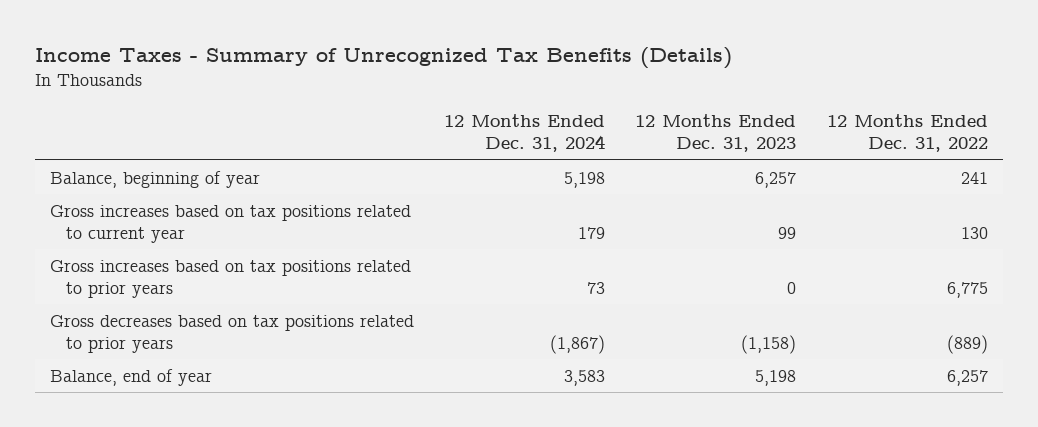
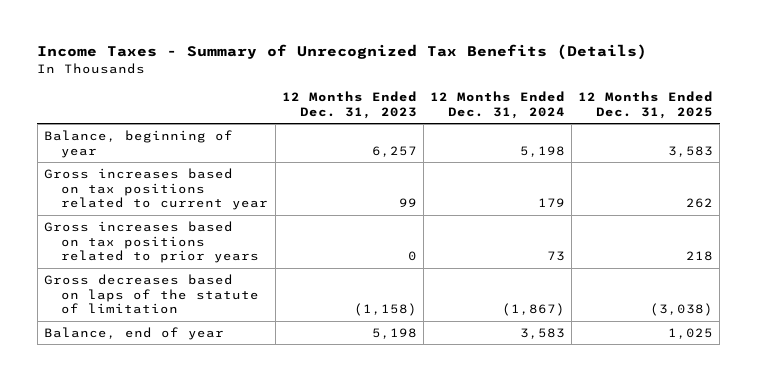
- | 12 Months Ended Dec. 31, 2024 | 12 Months Ended Dec. 31, 2023 | 12 Months Ended Dec. 31, 2022
+ | 12 Months Ended Dec. 31, 2023 | 12 Months Ended Dec. 31, 2024 | 12 Months Ended Dec. 31, 2025
- Gross decreases based on tax positions related to prior years | (1,867) | (1,158) | (889)
+ Gross decreases based on laps of the statute of limitation | (1,158) | (1,867) | (3,038)

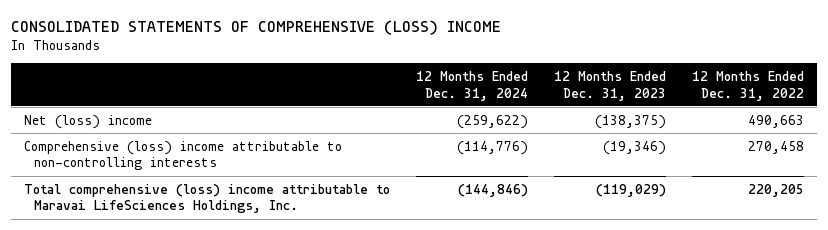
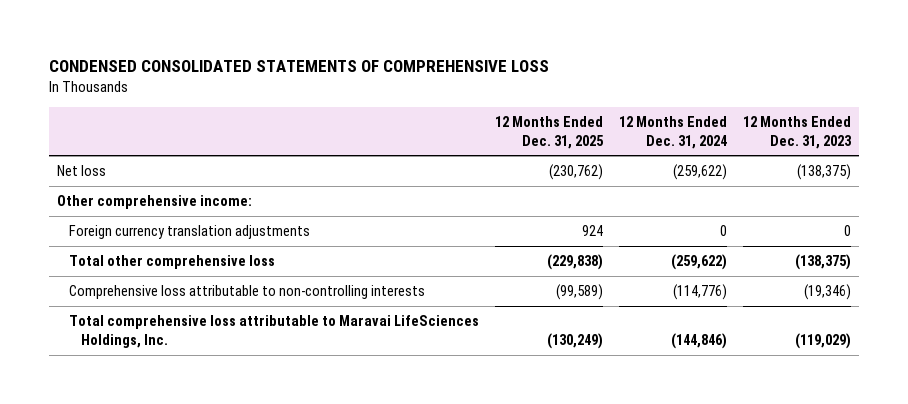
- CONSOLIDATED STATEMENTS OF COMPREHENSIVE (LOSS) INCOME
+ CONDENSED CONSOLIDATED STATEMENTS OF COMPREHENSIVE LOSS
- | 12 Months Ended Dec. 31, 2024 | 12 Months Ended Dec. 31, 2023 | 12 Months Ended Dec. 31, 2022
+ | 12 Months Ended Dec. 31, 2025 | 12 Months Ended Dec. 31, 2024 | 12 Months Ended Dec. 31, 2023
- Net (loss) income | (259,622) | (138,375) | 490,663
- Comprehensive (loss) income attributable to non-controlling interests | (114,776) | (19,346) | 270,458
- Total comprehensive (loss) income attributable to Maravai LifeSciences Holdings, Inc. | (144,846) | (119,029) | 220,205
+ Net loss | (230,762) | (259,622) | (138,375)
+ Other comprehensive income:
+ Foreign currency translation adjustments | 924 | 0 | 0
+ Total other comprehensive loss | (229,838) | (259,622) | (138,375)
+ Comprehensive loss attributable to non-controlling interests | (99,589) | (114,776) | (19,346)
+ Total comprehensive loss attributable to Maravai LifeSciences Holdings, Inc. | (130,249) | (144,846) | (119,029)

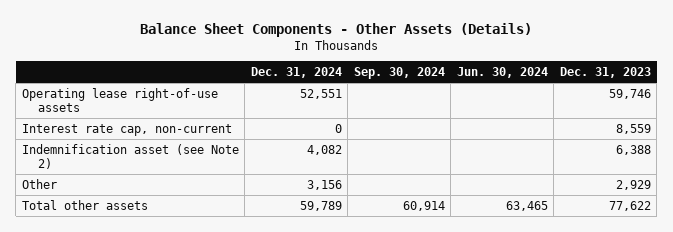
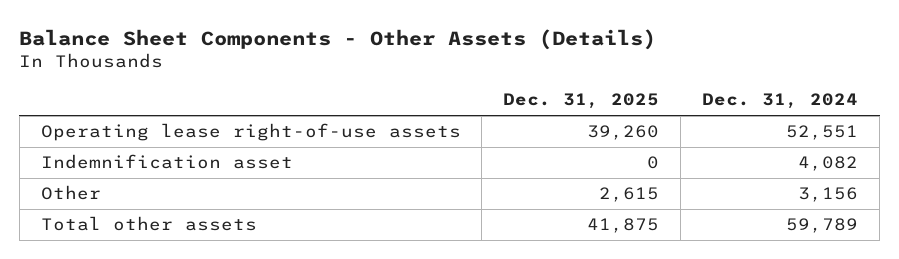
- | Dec. 31, 2024 | Sep. 30, 2024 | Jun. 30, 2024 | Dec. 31, 2023
+ | Dec. 31, 2025 | Dec. 31, 2024
- Interest rate cap, non-current | 0 | | | 8,559
- Indemnification asset (see Note 2) | 4,082 | | | 6,388
+ Indemnification asset | 0 | 4,082

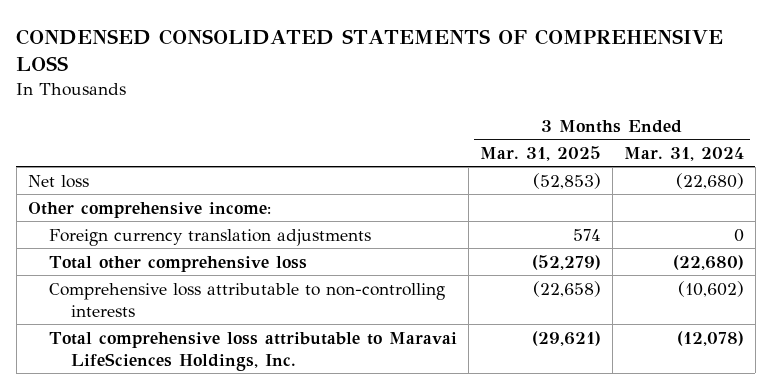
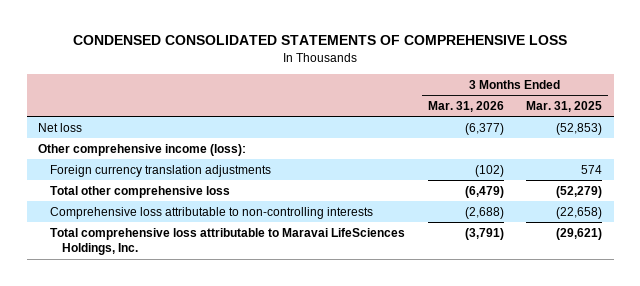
- | 3 Months Ended Mar. 31, 2025 | 3 Months Ended Mar. 31, 2024
+ | 3 Months Ended Mar. 31, 2026 | 3 Months Ended Mar. 31, 2025
- Other comprehensive income:
+ Other comprehensive income (loss):

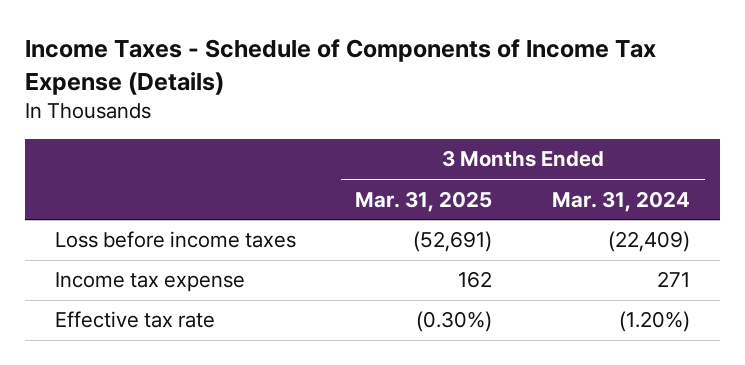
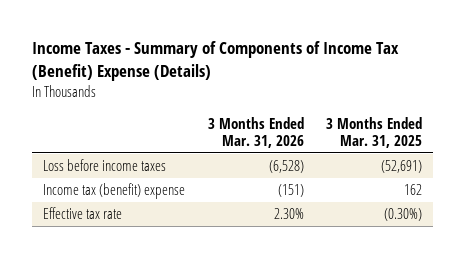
- Income Taxes - Schedule of Components of Income Tax Expense (Details)
+ Income Taxes - Summary of Components of Income Tax (Benefit) Expense (Details)
- | 3 Months Ended Mar. 31, 2025 | 3 Months Ended Mar. 31, 2024
+ | 3 Months Ended Mar. 31, 2026 | 3 Months Ended Mar. 31, 2025
- Income tax expense | 162 | 271
+ Income tax (benefit) expense | (151) | 162

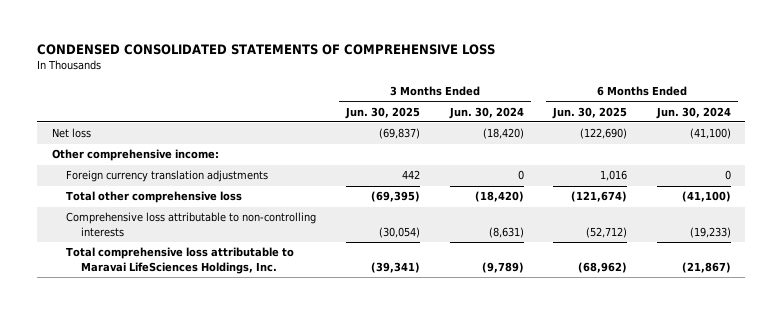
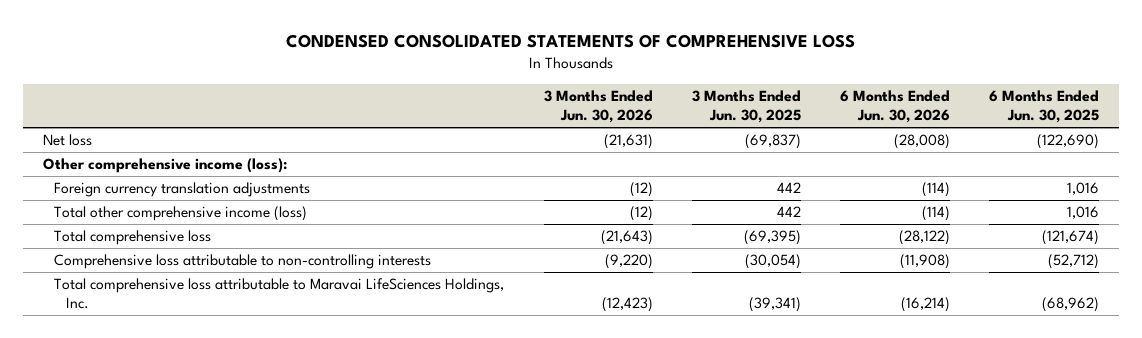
- | 3 Months Ended Jun. 30, 2025 | 3 Months Ended Jun. 30, 2024 | 6 Months Ended Jun. 30, 2025 | 6 Months Ended Jun. 30, 2024
+ | 3 Months Ended Jun. 30, 2026 | 3 Months Ended Jun. 30, 2025 | 6 Months Ended Jun. 30, 2026 | 6 Months Ended Jun. 30, 2025
- Other comprehensive income:
+ Other comprehensive income (loss):
- Total other comprehensive loss | (69,395) | (18,420) | (121,674) | (41,100)
+ Total other comprehensive income (loss) | (12) | 442 | (114) | 1,016
+ Total comprehensive loss | (21,643) | (69,395) | (28,122) | (121,674)

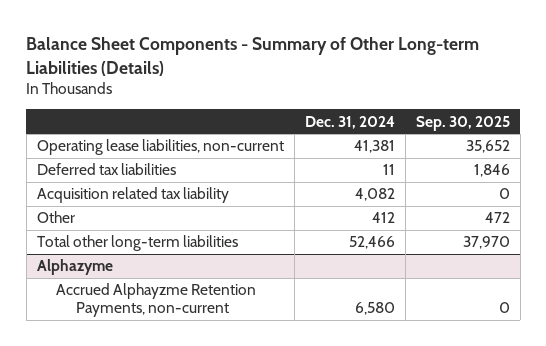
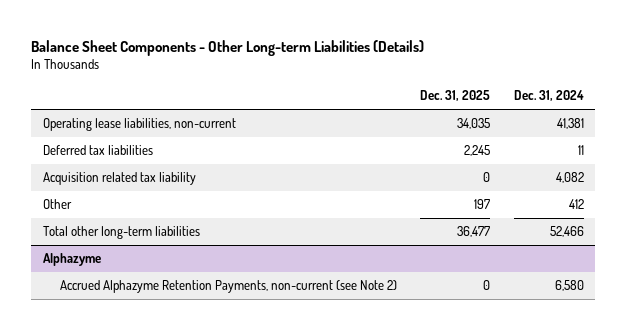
- Balance Sheet Components - Summary of Other Long-term Liabilities (Details)
+ Balance Sheet Components - Other Long-term Liabilities (Details)
- | Dec. 31, 2024 | Sep. 30, 2025
+ | Dec. 31, 2025 | Dec. 31, 2024
@ Alphazyme
- Accrued Alphayzme Retention Payments, non-current | 6,580 | 0
+ Accrued Alphazyme Retention Payments, non-current (see Note 2) | 0 | 6,580

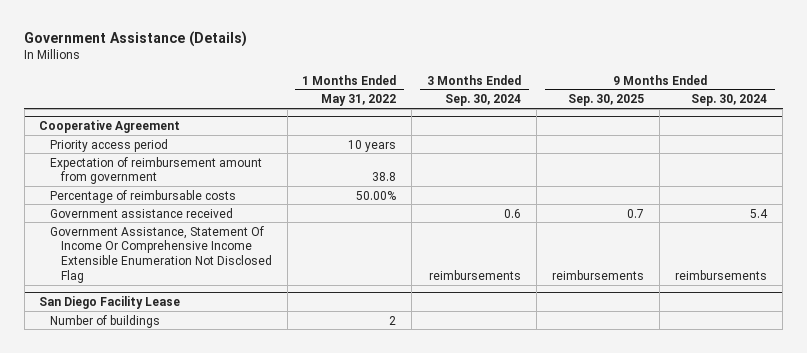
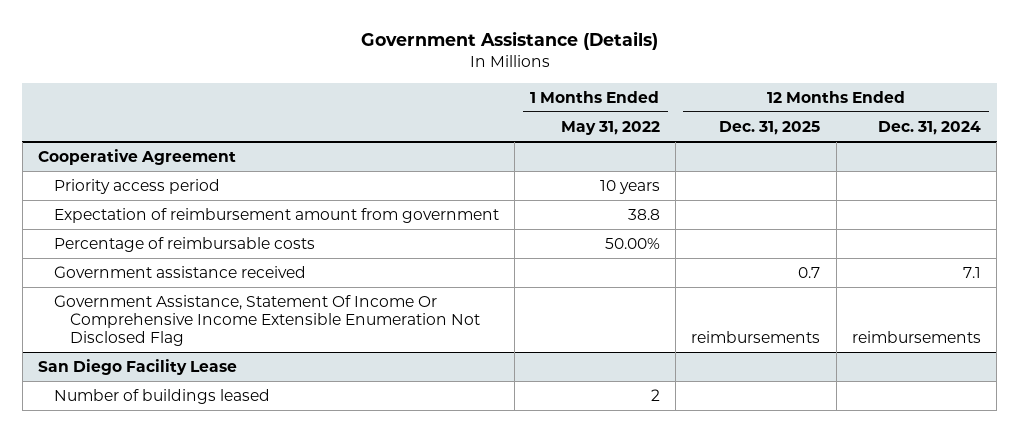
- | 1 Months Ended May 31, 2022 | 3 Months Ended Sep. 30, 2024 | 9 Months Ended Sep. 30, 2025 | 9 Months Ended Sep. 30, 2024
+ | 1 Months Ended May 31, 2022 | 12 Months Ended Dec. 31, 2025 | 12 Months Ended Dec. 31, 2024
@ San Diego Facility Lease
- Number of buildings | 2 | | |
+ Number of buildings leased | 2 | |

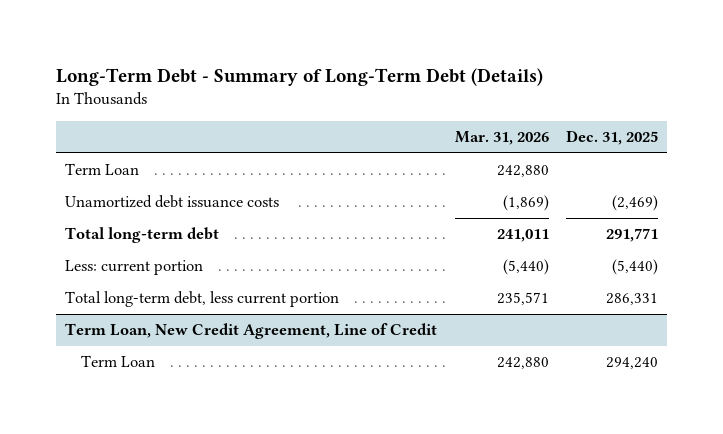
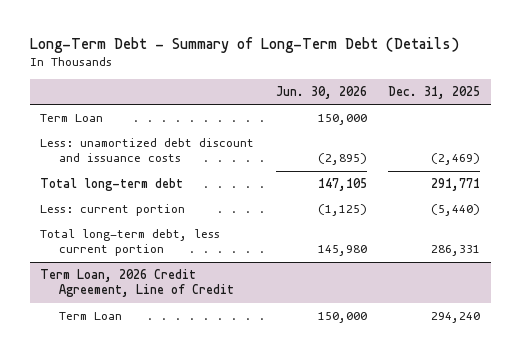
- | Mar. 31, 2026 | Dec. 31, 2025
+ | Jun. 30, 2026 | Dec. 31, 2025
- Unamortized debt issuance costs | (1,869) | (2,469)
+ Less: unamortized debt discount and issuance costs | (2,895) | (2,469)
- Term Loan, New Credit Agreement, Line of Credit
+ Term Loan, 2026 Credit Agreement, Line of Credit

